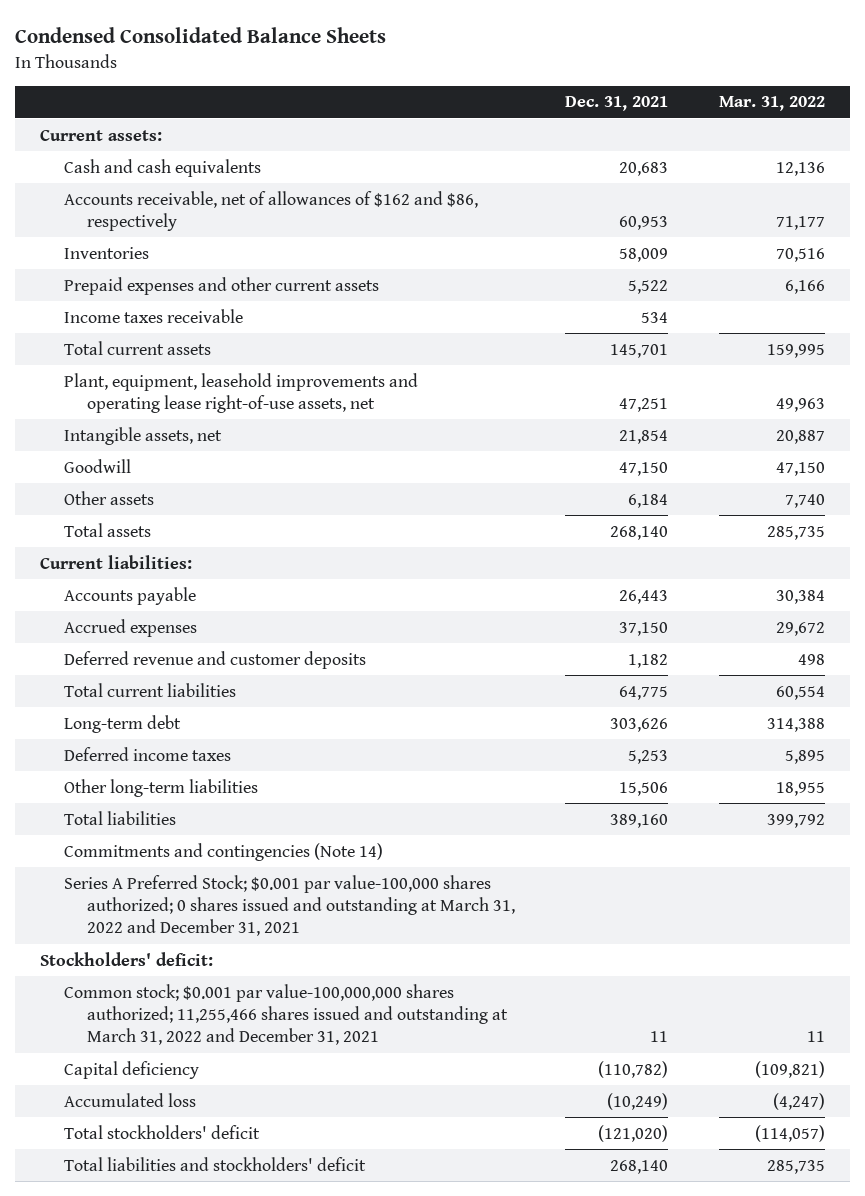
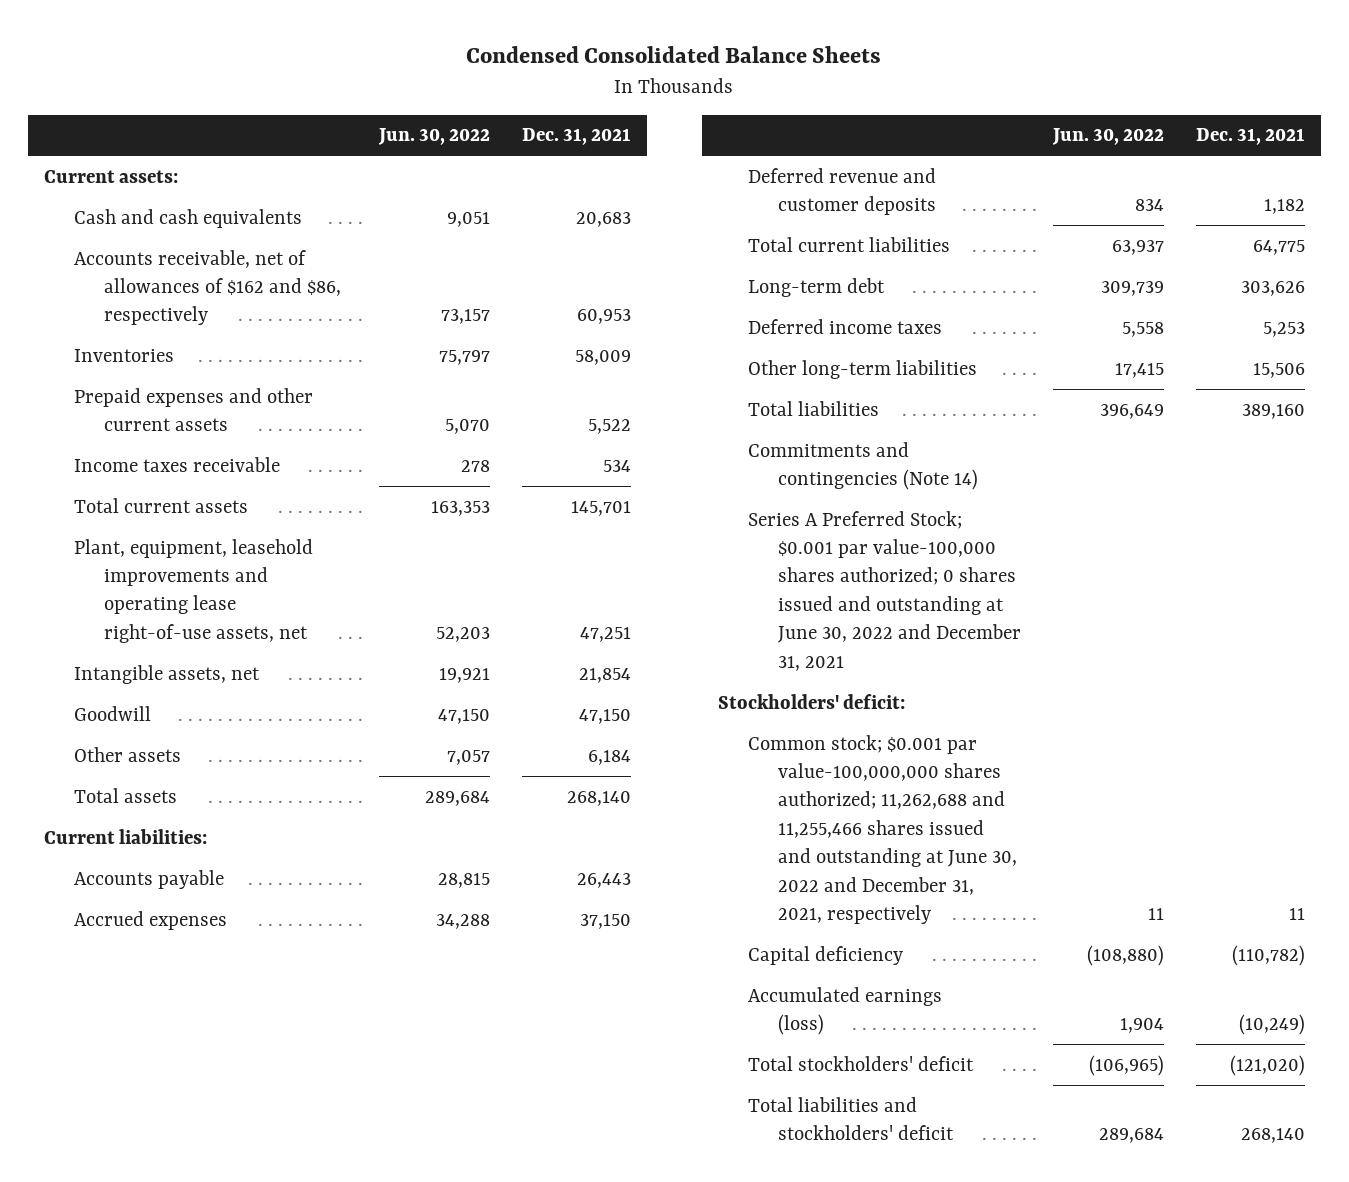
- | Dec. 31, 2021 | Mar. 31, 2022
+ | Jun. 30, 2022 | Dec. 31, 2021
- Series A Preferred Stock; $0.001 par value-100,000 shares authorized; 0 shares issued and outstanding at March 31, 2022 and December 31, 2021
+ Series A Preferred Stock; $0.001 par value-100,000 shares authorized; 0 shares issued and outstanding at June 30, 2022 and December 31, 2021
- Common stock; $0.001 par value-100,000,000 shares authorized; 11,255,466 shares issued and outstanding at March 31, 2022 and December 31, 2021 | 11 | 11
+ Common stock; $0.001 par value-100,000,000 shares authorized; 11,262,688 and 11,255,466 shares issued and outstanding at June 30, 2022 and December 31, 2021, respectively | 11 | 11
- Accumulated loss | (10,249) | (4,247)
+ Accumulated earnings (loss) | 1,904 | (10,249)

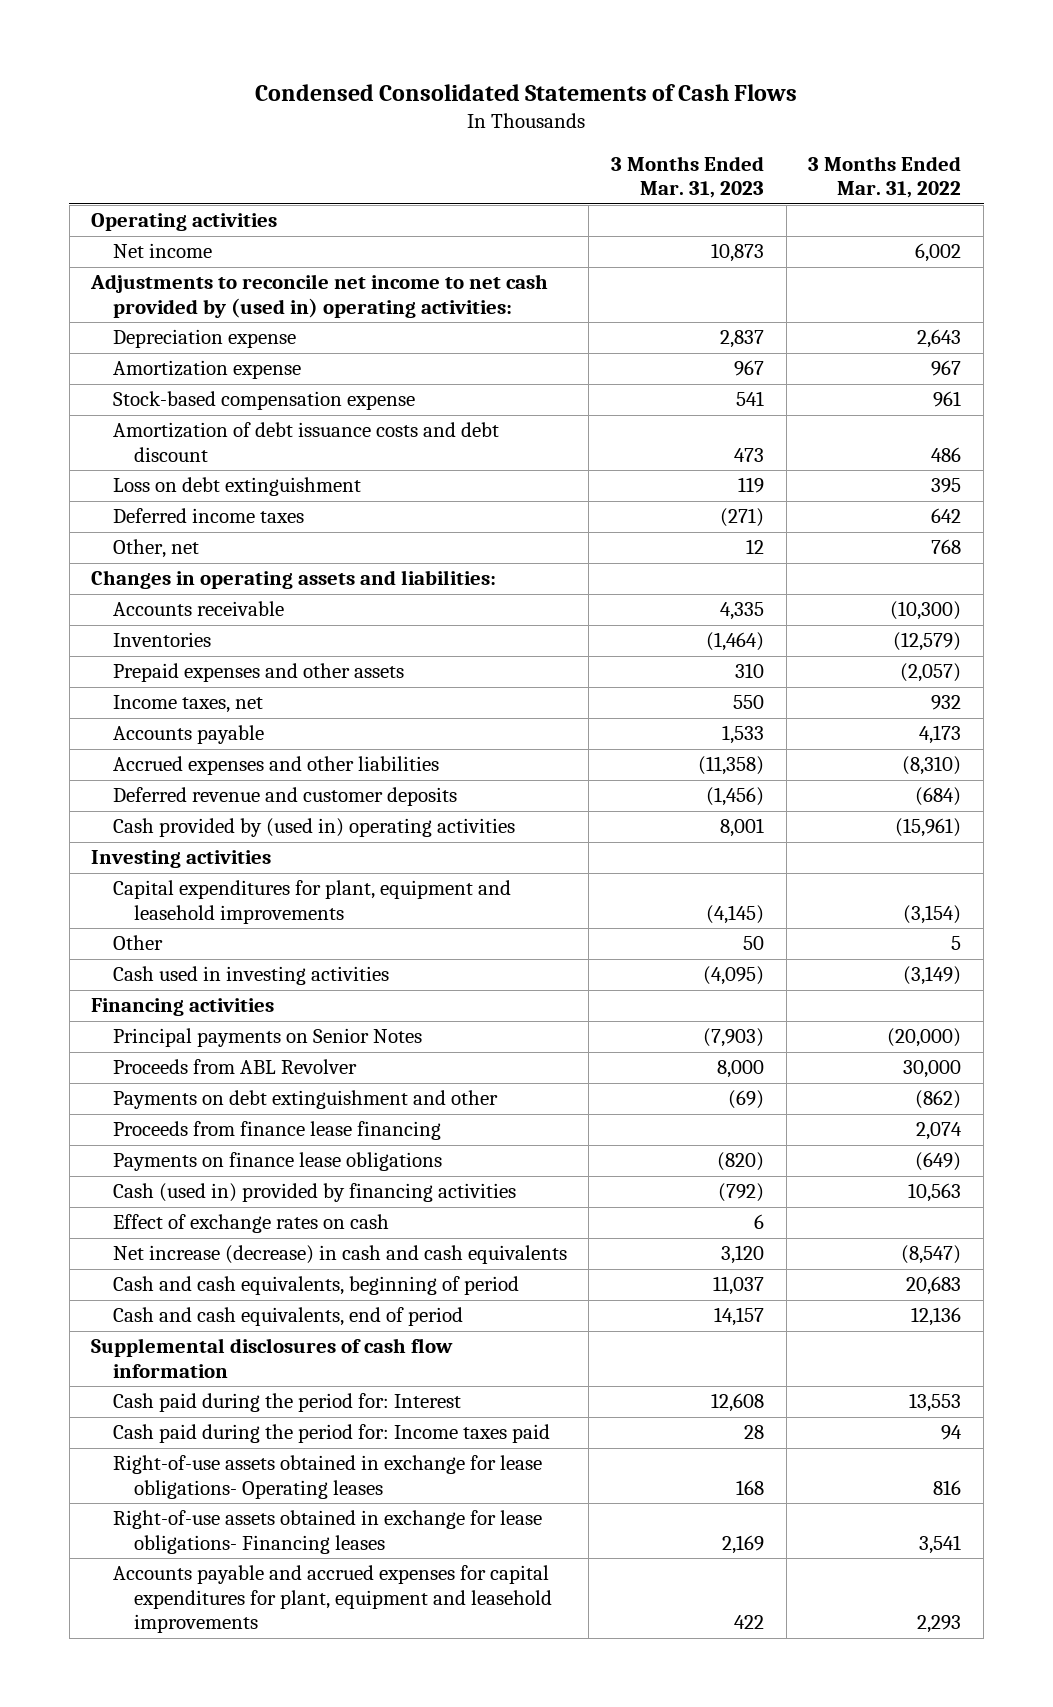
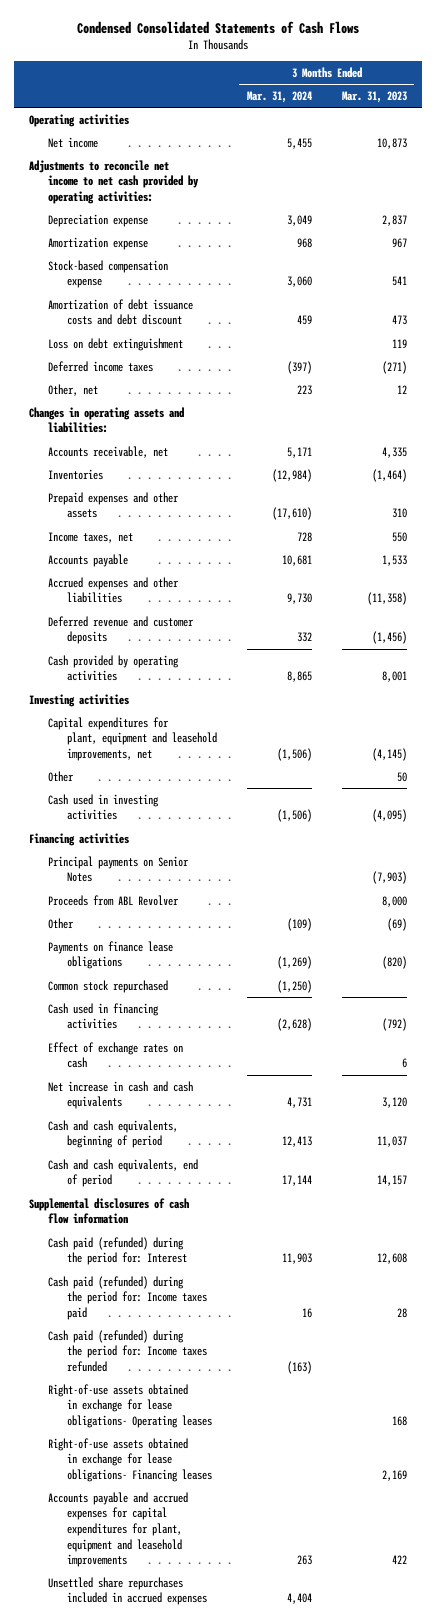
- | 3 Months Ended Mar. 31, 2023 | 3 Months Ended Mar. 31, 2022
+ | 3 Months Ended Mar. 31, 2024 | 3 Months Ended Mar. 31, 2023
- Adjustments to reconcile net income to net cash provided by (used in) operating activities:
+ Adjustments to reconcile net income to net cash provided by operating activities:
- Accounts receivable | 4,335 | (10,300)
+ Accounts receivable, net | 5,171 | 4,335
- Cash provided by (used in) operating activities | 8,001 | (15,961)
+ Cash provided by operating activities | 8,865 | 8,001
- Capital expenditures for plant, equipment and leasehold improvements | (4,145) | (3,154)
+ Capital expenditures for plant, equipment and leasehold improvements, net | (1,506) | (4,145)
- Payments on debt extinguishment and other | (69) | (862)
- Proceeds from finance lease financing | | 2,074
+ Other | (109) | (69)
- Cash (used in) provided by financing activities | (792) | 10,563
+ Common stock repurchased | (1,250) |
+ Cash used in financing activities | (2,628) | (792)
- Net increase (decrease) in cash and cash equivalents | 3,120 | (8,547)
+ Net increase in cash and cash equivalents | 4,731 | 3,120
- Cash paid during the period for: Interest | 12,608 | 13,553
- Cash paid during the period for: Income taxes paid | 28 | 94
+ Cash paid (refunded) during the period for: Interest | 11,903 | 12,608
+ Cash paid (refunded) during the period for: Income taxes paid | 16 | 28
+ Cash paid (refunded) during the period for: Income taxes refunded | (163) |
+ Unsettled share repurchases included in accrued expenses | 4,404 |

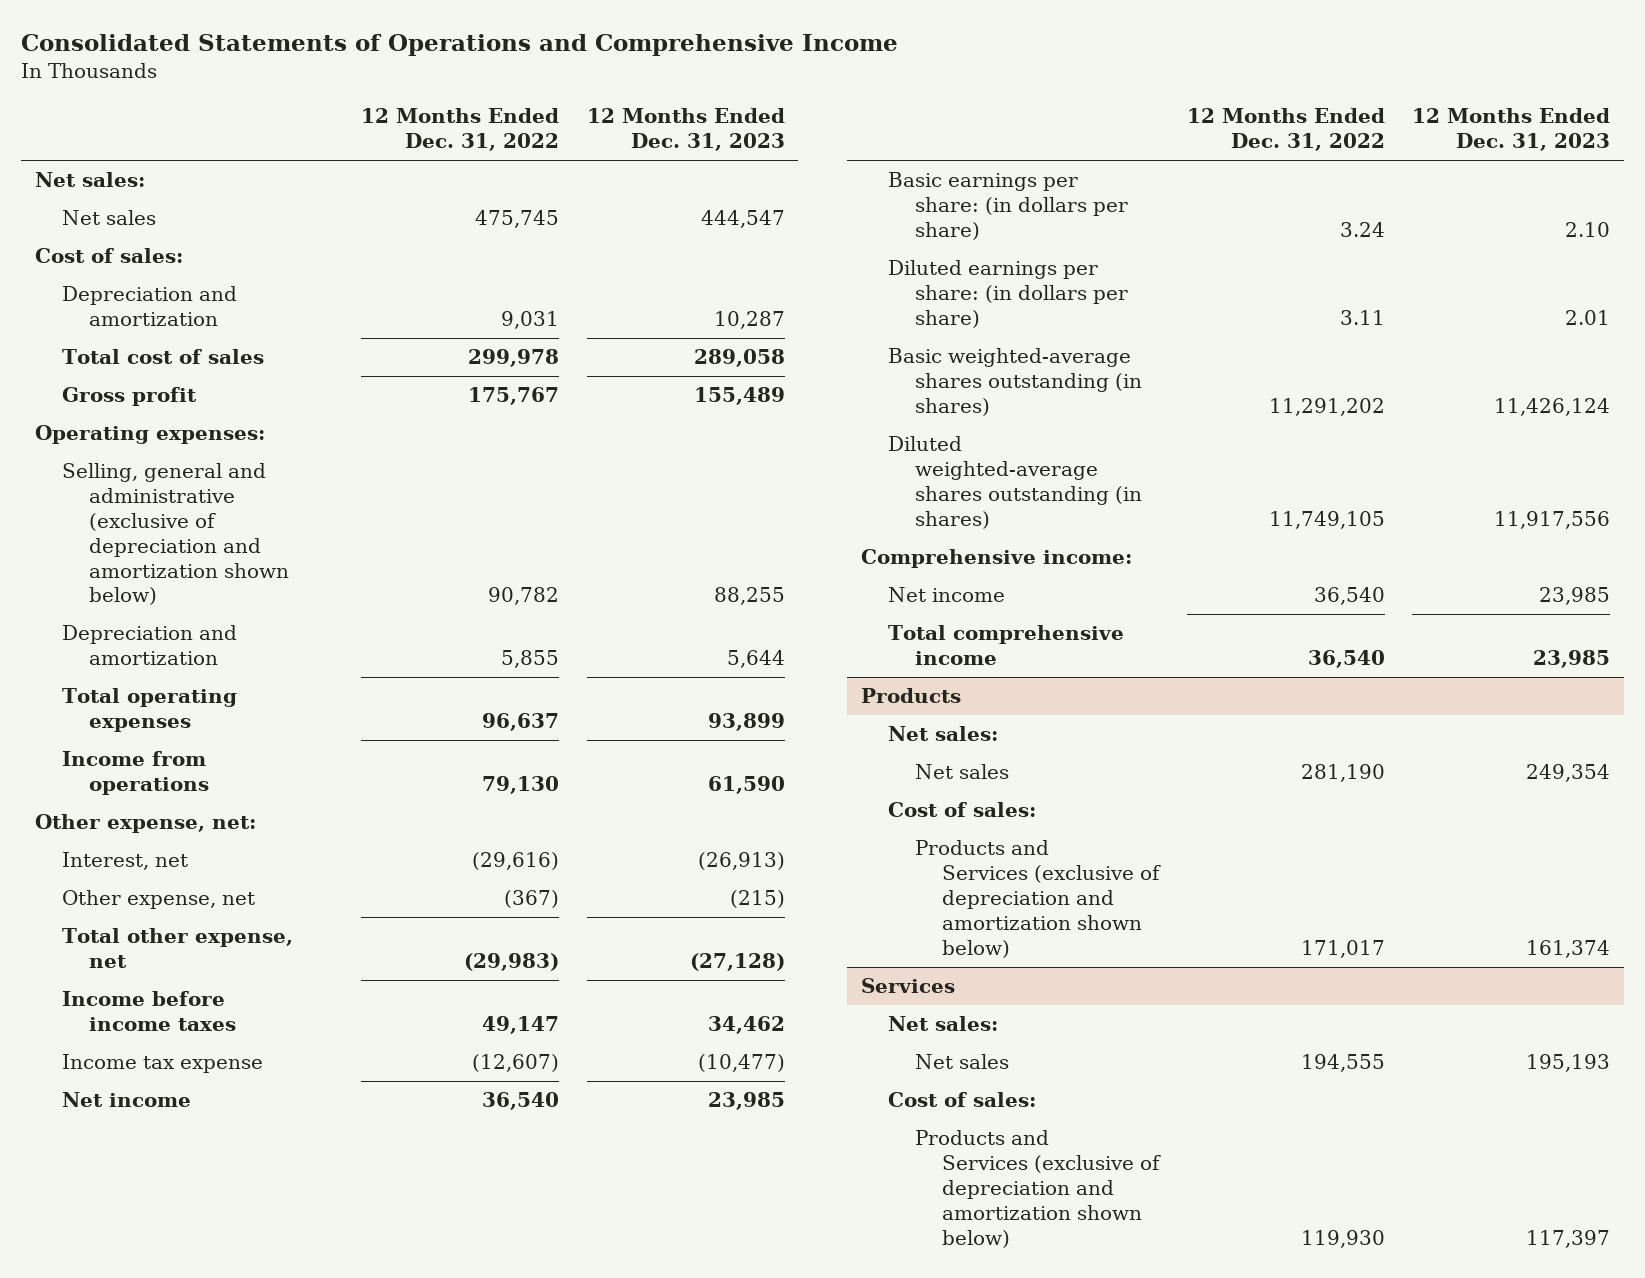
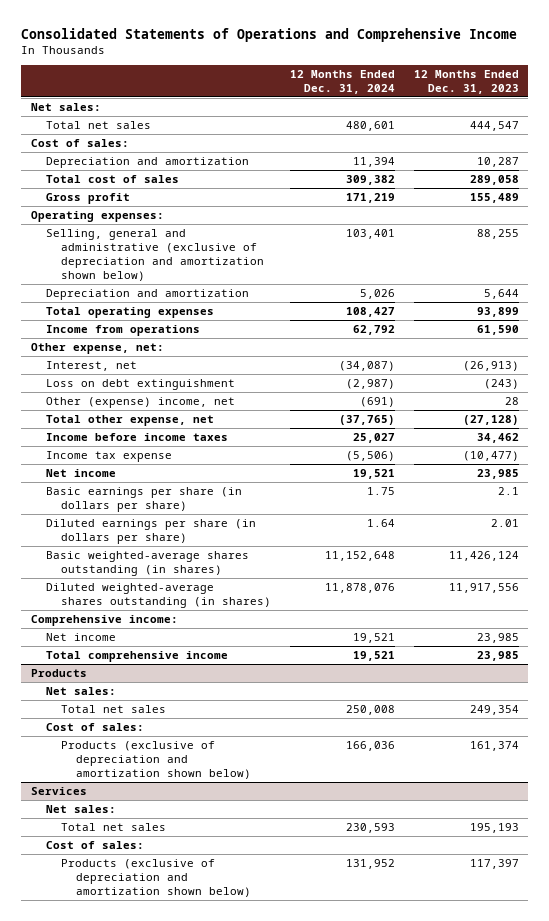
- | 12 Months Ended Dec. 31, 2022 | 12 Months Ended Dec. 31, 2023
+ | 12 Months Ended Dec. 31, 2024 | 12 Months Ended Dec. 31, 2023
- Net sales | 475,745 | 444,547
+ Total net sales | 480,601 | 444,547
- Other expense, net | (367) | (215)
+ Loss on debt extinguishment | (2,987) | (243)
+ Other (expense) income, net | (691) | 28
- Basic earnings per share: (in dollars per share) | 3.24 | 2.10
- Diluted earnings per share: (in dollars per share) | 3.11 | 2.01
+ Basic earnings per share (in dollars per share) | 1.75 | 2.1
+ Diluted earnings per share (in dollars per share) | 1.64 | 2.01
@ Products
- Net sales | 281,190 | 249,354
+ Total net sales | 250,008 | 249,354
- Products and Services (exclusive of depreciation and amortization shown below) | 171,017 | 161,374
+ Products (exclusive of depreciation and amortization shown below) | 166,036 | 161,374
@ Services
- Net sales | 194,555 | 195,193
+ Total net sales | 230,593 | 195,193
- Products and Services (exclusive of depreciation and amortization shown below) | 119,930 | 117,397
+ Products (exclusive of depreciation and amortization shown below) | 131,952 | 117,397

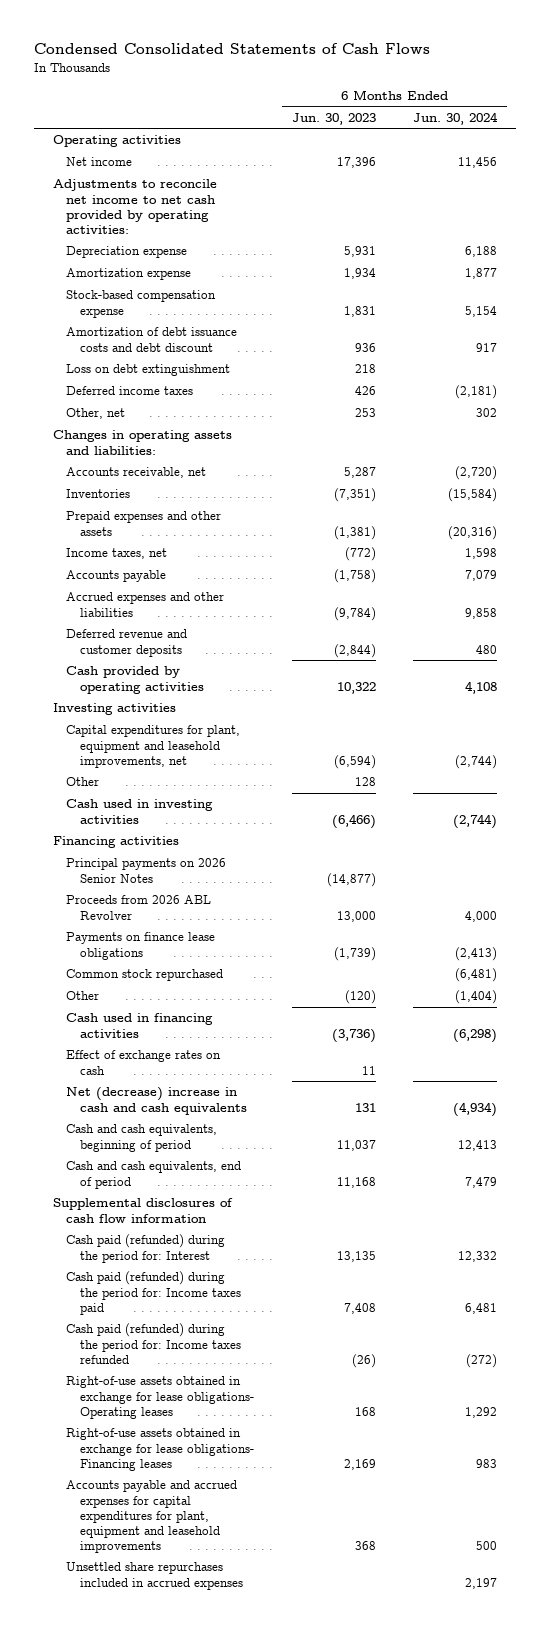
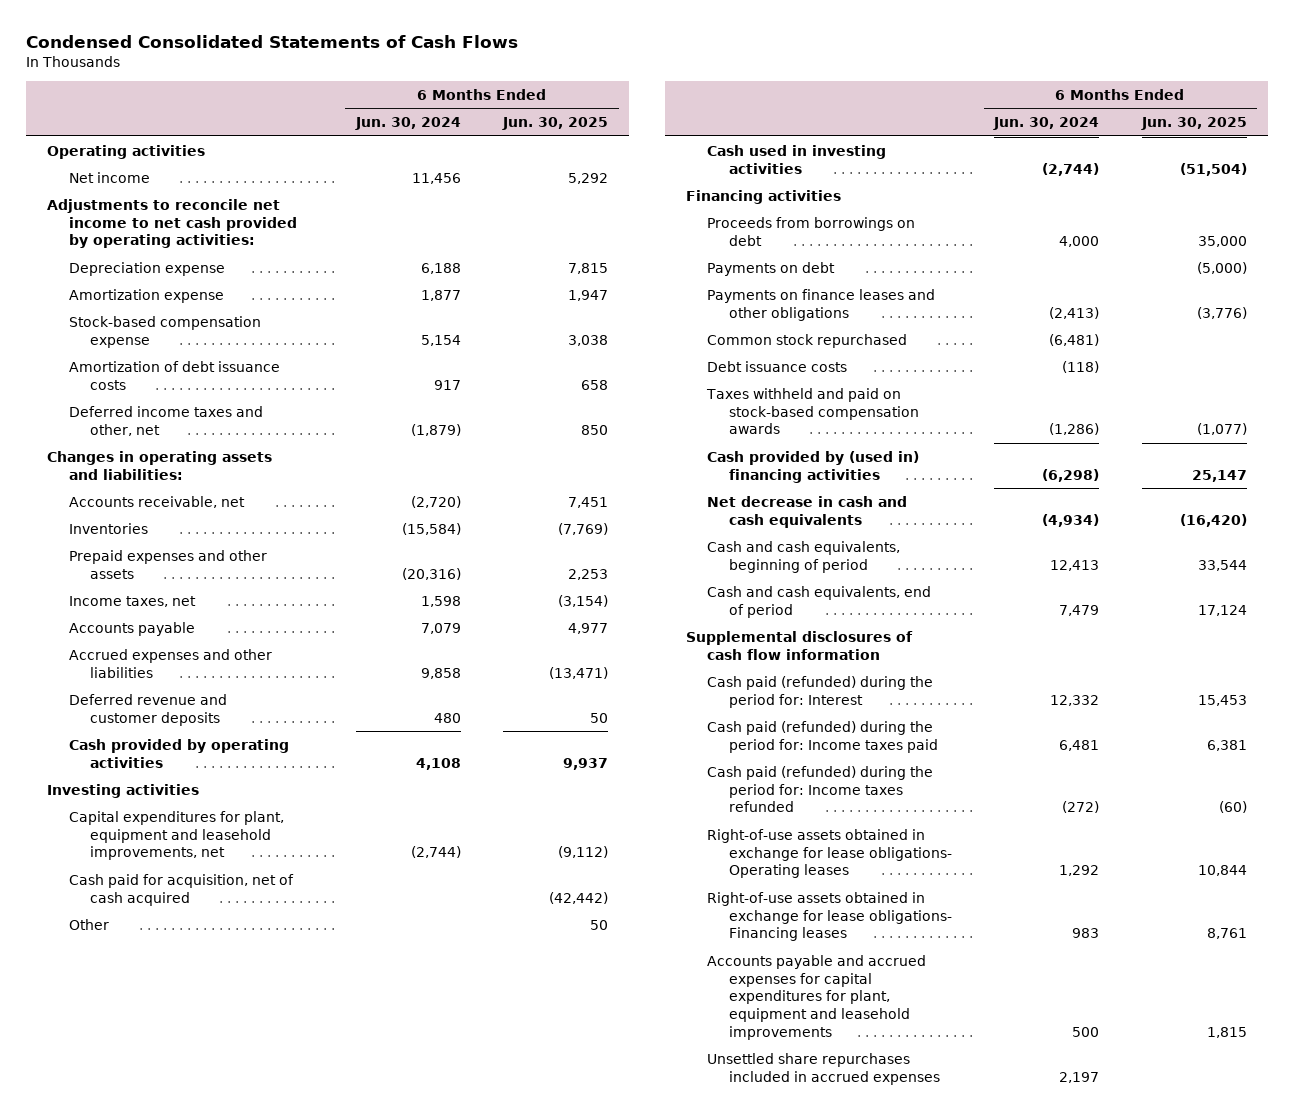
- | 6 Months Ended Jun. 30, 2023 | 6 Months Ended Jun. 30, 2024
+ | 6 Months Ended Jun. 30, 2024 | 6 Months Ended Jun. 30, 2025
- Amortization of debt issuance costs and debt discount | 936 | 917
- Loss on debt extinguishment | 218 |
- Deferred income taxes | 426 | (2,181)
- Other, net | 253 | 302
+ Amortization of debt issuance costs | 917 | 658
+ Deferred income taxes and other, net | (1,879) | 850
+ Cash paid for acquisition, net of cash acquired | | (42,442)
- Principal payments on 2026 Senior Notes | (14,877) |
- Proceeds from 2026 ABL Revolver | 13,000 | 4,000
- Payments on finance lease obligations | (1,739) | (2,413)
+ Proceeds from borrowings on debt | 4,000 | 35,000
+ Payments on debt | | (5,000)
+ Payments on finance leases and other obligations | (2,413) | (3,776)
- Other | (120) | (1,404)
- Cash used in financing activities | (3,736) | (6,298)
- Effect of exchange rates on cash | 11 |
- Net (decrease) increase in cash and cash equivalents | 131 | (4,934)
+ Debt issuance costs | (118) |
+ Taxes withheld and paid on stock-based compensation awards | (1,286) | (1,077)
+ Cash provided by (used in) financing activities | (6,298) | 25,147
+ Net decrease in cash and cash equivalents | (4,934) | (16,420)

